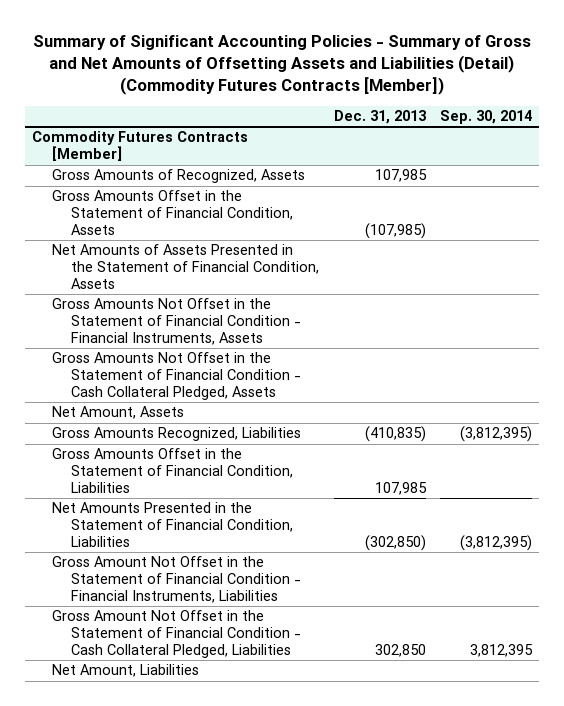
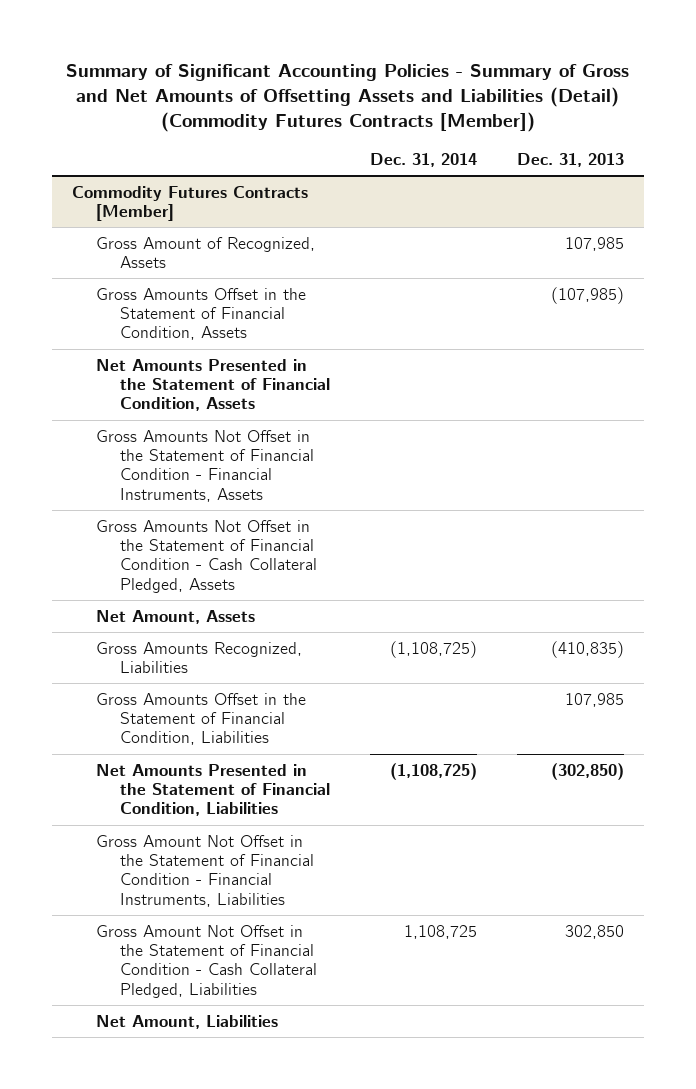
- | Dec. 31, 2013 | Sep. 30, 2014
+ | Dec. 31, 2014 | Dec. 31, 2013
@ Commodity Futures Contracts [Member]
- Gross Amounts of Recognized, Assets | 107,985 |
+ Gross Amount of Recognized, Assets | | 107,985
- Net Amounts of Assets Presented in the Statement of Financial Condition, Assets
+ Net Amounts Presented in the Statement of Financial Condition, Assets

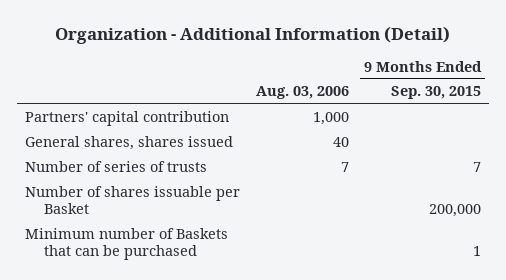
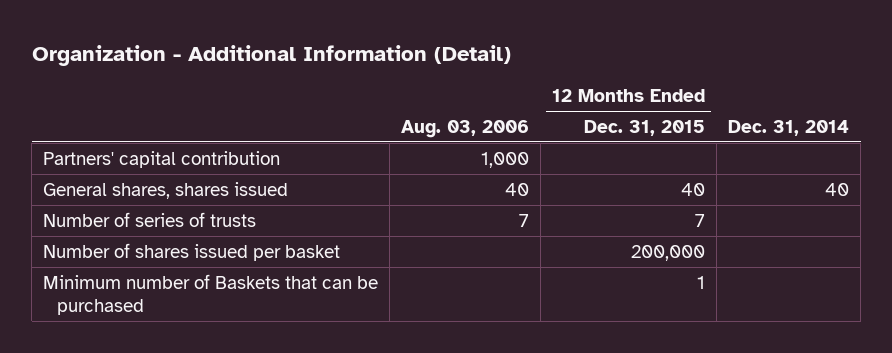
- | Aug. 03, 2006 | 9 Months Ended Sep. 30, 2015
+ | Aug. 03, 2006 | 12 Months Ended Dec. 31, 2015 | Dec. 31, 2014
- Number of shares issuable per Basket | | 200,000
+ Number of shares issued per basket | | 200,000 |

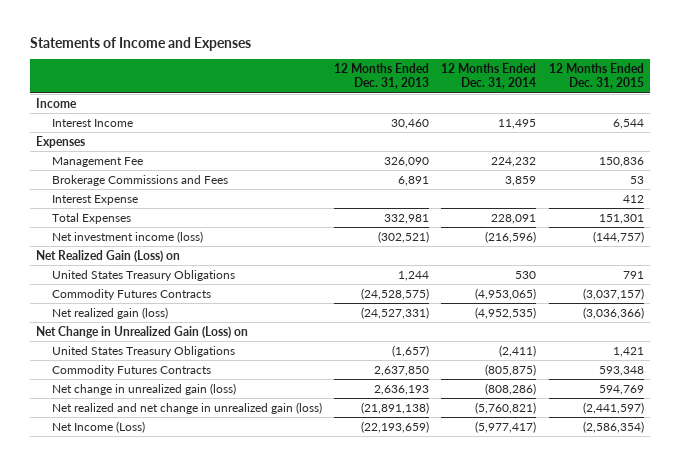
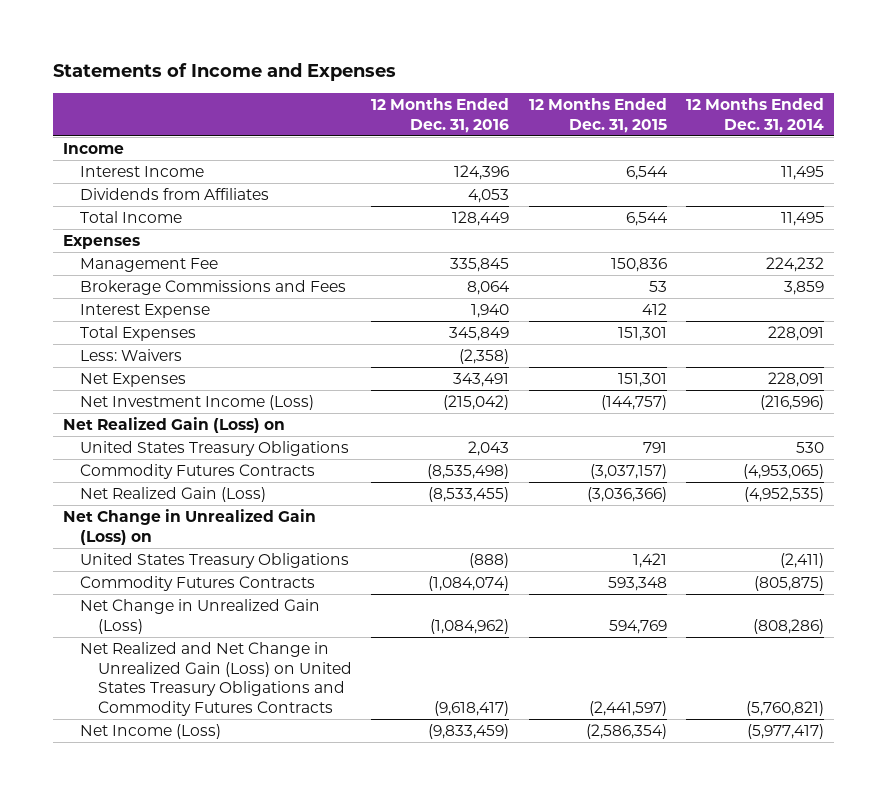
- | 12 Months Ended Dec. 31, 2013 | 12 Months Ended Dec. 31, 2014 | 12 Months Ended Dec. 31, 2015
+ | 12 Months Ended Dec. 31, 2016 | 12 Months Ended Dec. 31, 2015 | 12 Months Ended Dec. 31, 2014
+ Dividends from Affiliates | 4,053 | |
+ Total Income | 128,449 | 6,544 | 11,495
- Net investment income (loss) | (302,521) | (216,596) | (144,757)
+ Less: Waivers | (2,358) | |
+ Net Expenses | 343,491 | 151,301 | 228,091
+ Net Investment Income (Loss) | (215,042) | (144,757) | (216,596)
- Net realized gain (loss) | (24,527,331) | (4,952,535) | (3,036,366)
+ Net Realized Gain (Loss) | (8,533,455) | (3,036,366) | (4,952,535)
- Net change in unrealized gain (loss) | 2,636,193 | (808,286) | 594,769
- Net realized and net change in unrealized gain (loss) | (21,891,138) | (5,760,821) | (2,441,597)
+ Net Change in Unrealized Gain (Loss) | (1,084,962) | 594,769 | (808,286)
+ Net Realized and Net Change in Unrealized Gain (Loss) on United States Treasury Obligations and Commodity Futures Contracts | (9,618,417) | (2,441,597) | (5,760,821)

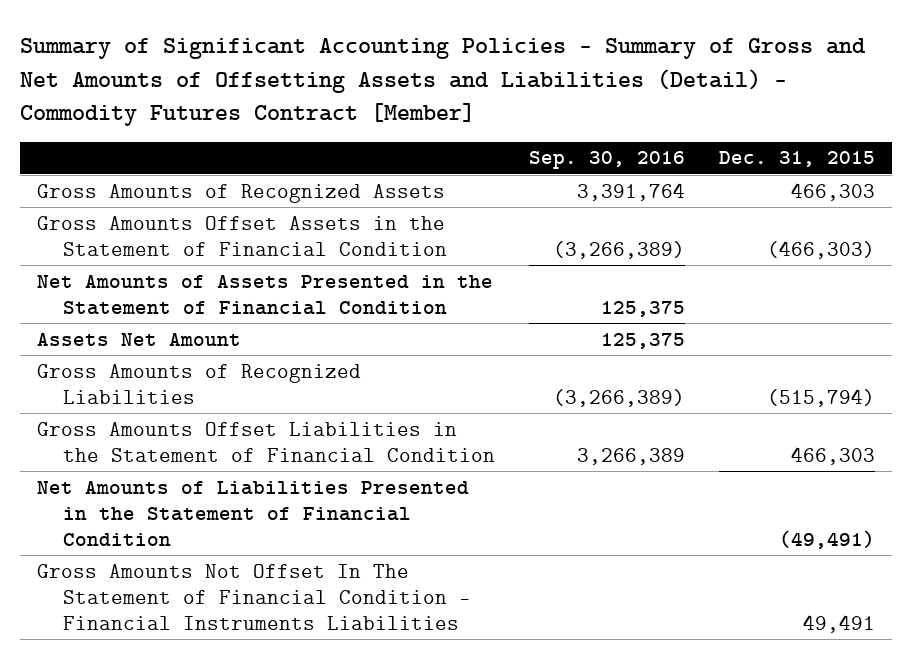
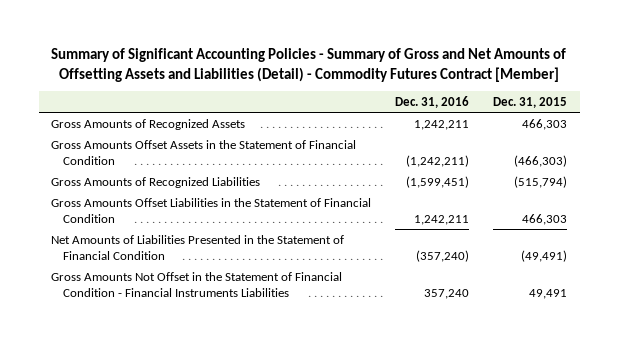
- | Sep. 30, 2016 | Dec. 31, 2015
+ | Dec. 31, 2016 | Dec. 31, 2015
- Net Amounts of Assets Presented in the Statement of Financial Condition | 125,375 |
- Assets Net Amount | 125,375 |
- Gross Amounts Not Offset In The Statement of Financial Condition - Financial Instruments Liabilities | | 49,491
+ Gross Amounts Not Offset in the Statement of Financial Condition - Financial Instruments Liabilities | 357,240 | 49,491

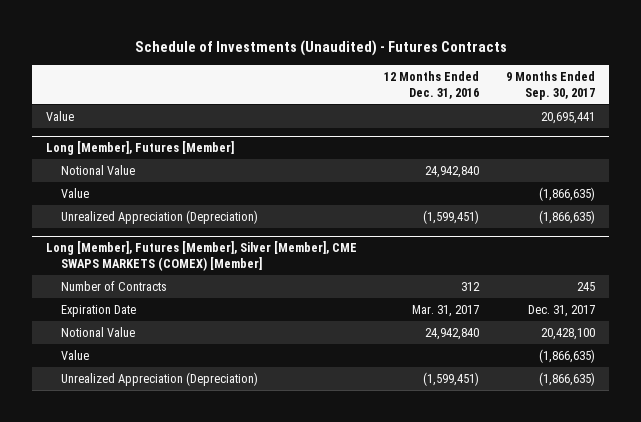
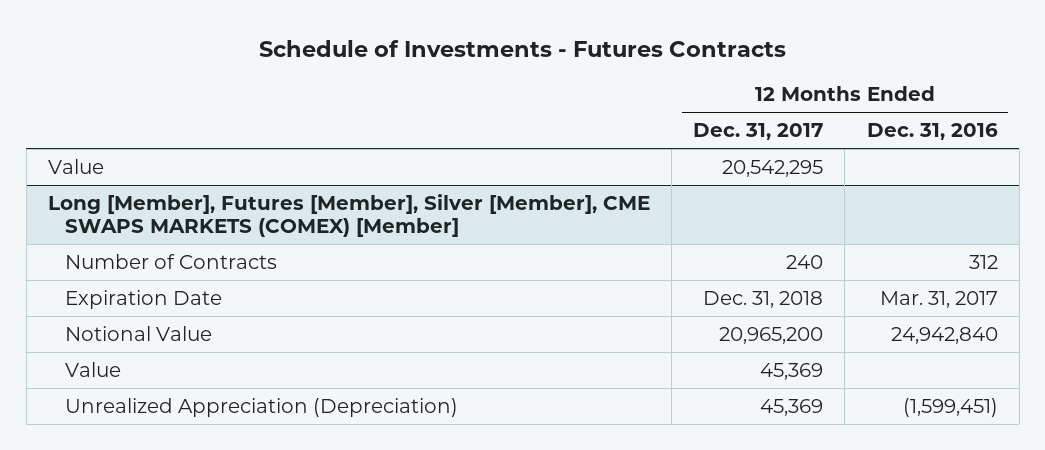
- Schedule of Investments (Unaudited) - Futures Contracts
+ Schedule of Investments - Futures Contracts
- | 12 Months Ended Dec. 31, 2016 | 9 Months Ended Sep. 30, 2017
+ | 12 Months Ended Dec. 31, 2017 | 12 Months Ended Dec. 31, 2016
- Long [Member], Futures [Member]
- Notional Value | 24,942,840 |
- Value | | (1,866,635)
- Unrealized Appreciation (Depreciation) | (1,599,451) | (1,866,635)

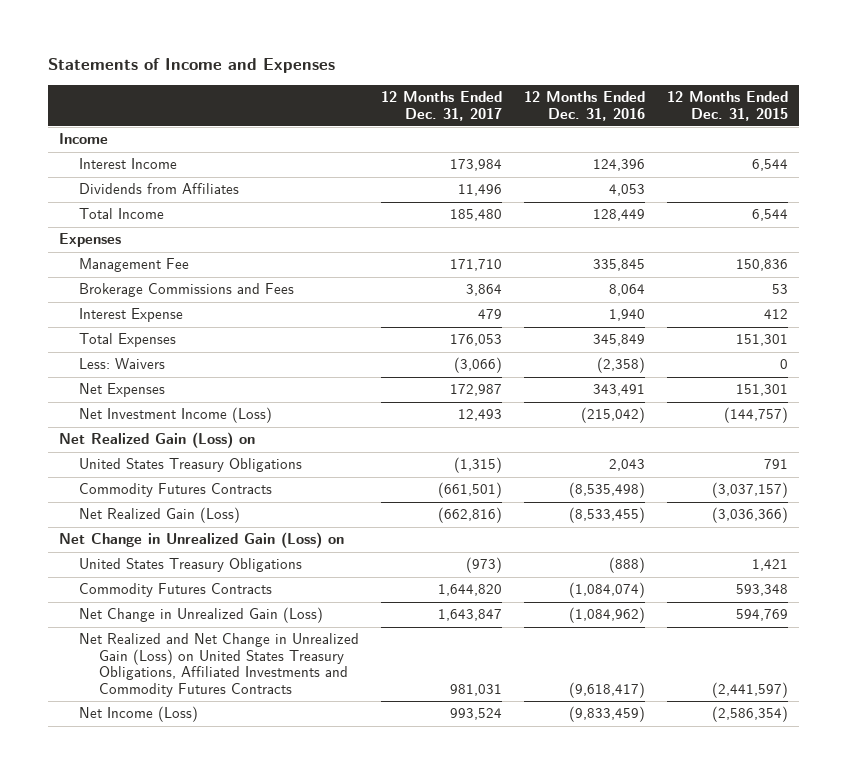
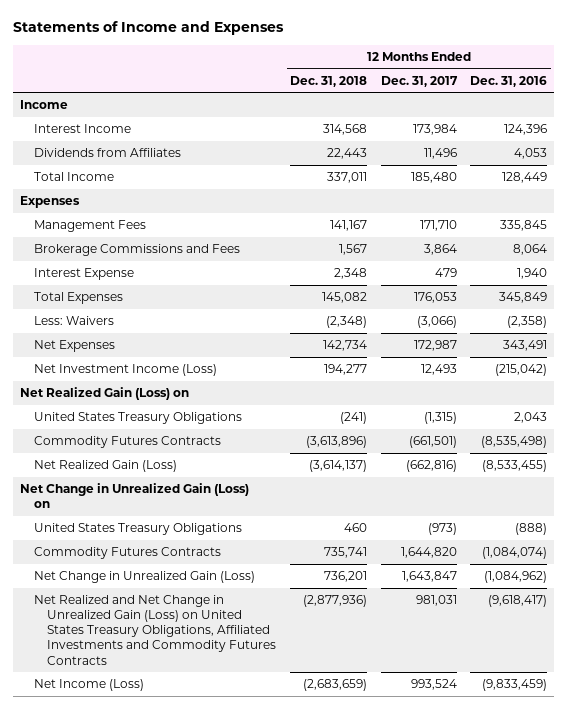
- | 12 Months Ended Dec. 31, 2017 | 12 Months Ended Dec. 31, 2016 | 12 Months Ended Dec. 31, 2015
+ | 12 Months Ended Dec. 31, 2018 | 12 Months Ended Dec. 31, 2017 | 12 Months Ended Dec. 31, 2016
- Management Fee | 171,710 | 335,845 | 150,836
+ Management Fees | 141,167 | 171,710 | 335,845

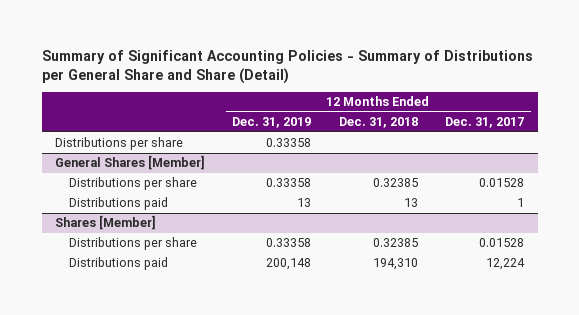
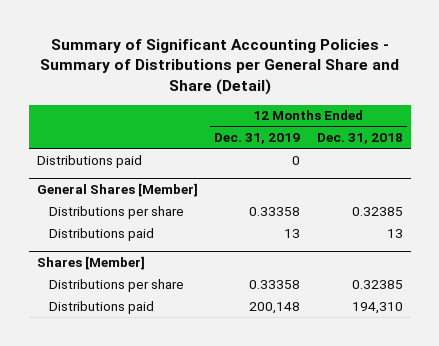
- | 12 Months Ended Dec. 31, 2019 | 12 Months Ended Dec. 31, 2018 | 12 Months Ended Dec. 31, 2017
+ | 12 Months Ended Dec. 31, 2019 | 12 Months Ended Dec. 31, 2018
- Distributions per share | 0.33358 | |
+ Distributions paid | 0 |

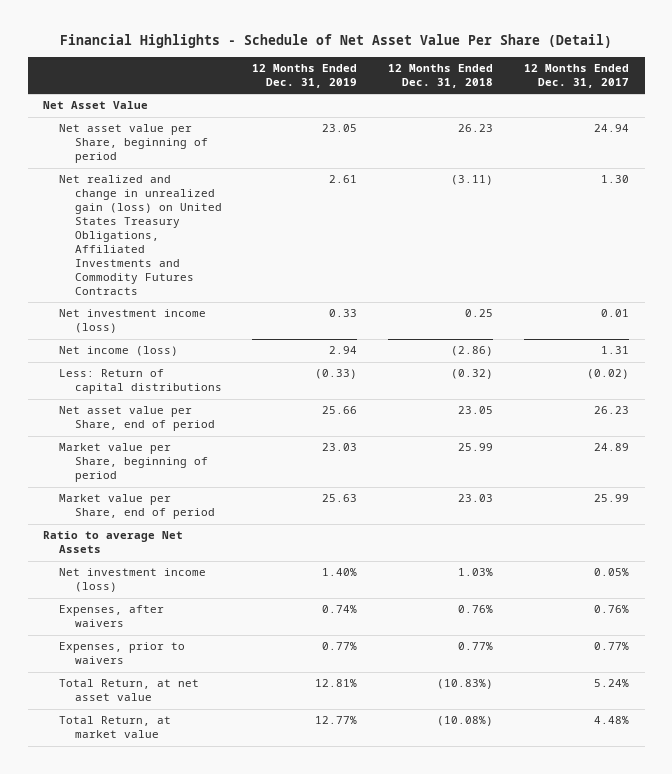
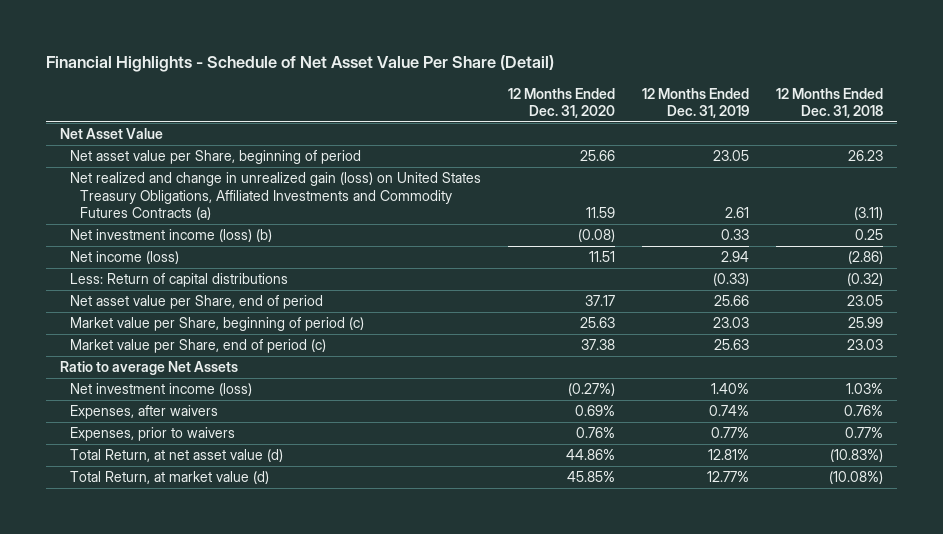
- | 12 Months Ended Dec. 31, 2019 | 12 Months Ended Dec. 31, 2018 | 12 Months Ended Dec. 31, 2017
+ | 12 Months Ended Dec. 31, 2020 | 12 Months Ended Dec. 31, 2019 | 12 Months Ended Dec. 31, 2018
- Net realized and change in unrealized gain (loss) on United States Treasury Obligations, Affiliated Investments and Commodity Futures Contracts | 2.61 | (3.11) | 1.30
- Net investment income (loss) | 0.33 | 0.25 | 0.01
+ Net realized and change in unrealized gain (loss) on United States Treasury Obligations, Affiliated Investments and Commodity Futures Contracts (a) | 11.59 | 2.61 | (3.11)
+ Net investment income (loss) (b) | (0.08) | 0.33 | 0.25
- Market value per Share, beginning of period | 23.03 | 25.99 | 24.89
- Market value per Share, end of period | 25.63 | 23.03 | 25.99
+ Market value per Share, beginning of period (c) | 25.63 | 23.03 | 25.99
+ Market value per Share, end of period (c) | 37.38 | 25.63 | 23.03
- Total Return, at net asset value | 12.81% | (10.83%) | 5.24%
- Total Return, at market value | 12.77% | (10.08%) | 4.48%
+ Total Return, at net asset value (d) | 44.86% | 12.81% | (10.83%)
+ Total Return, at market value (d) | 45.85% | 12.77% | (10.08%)

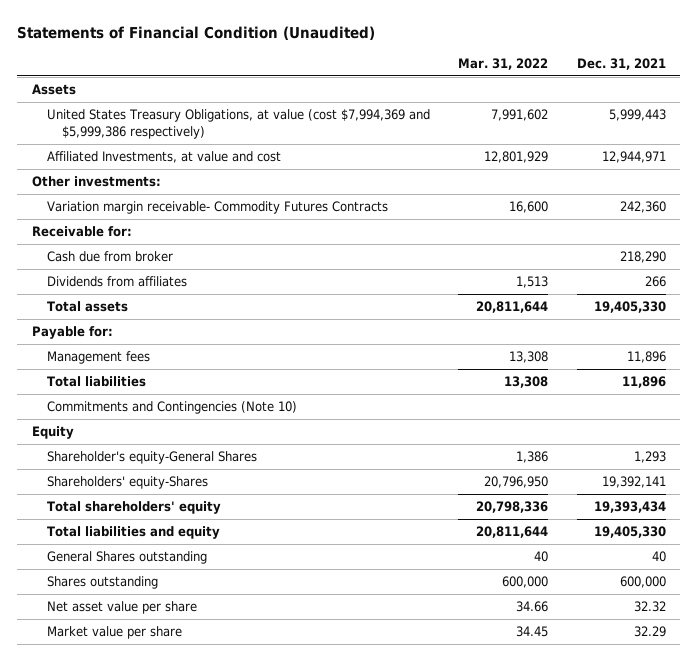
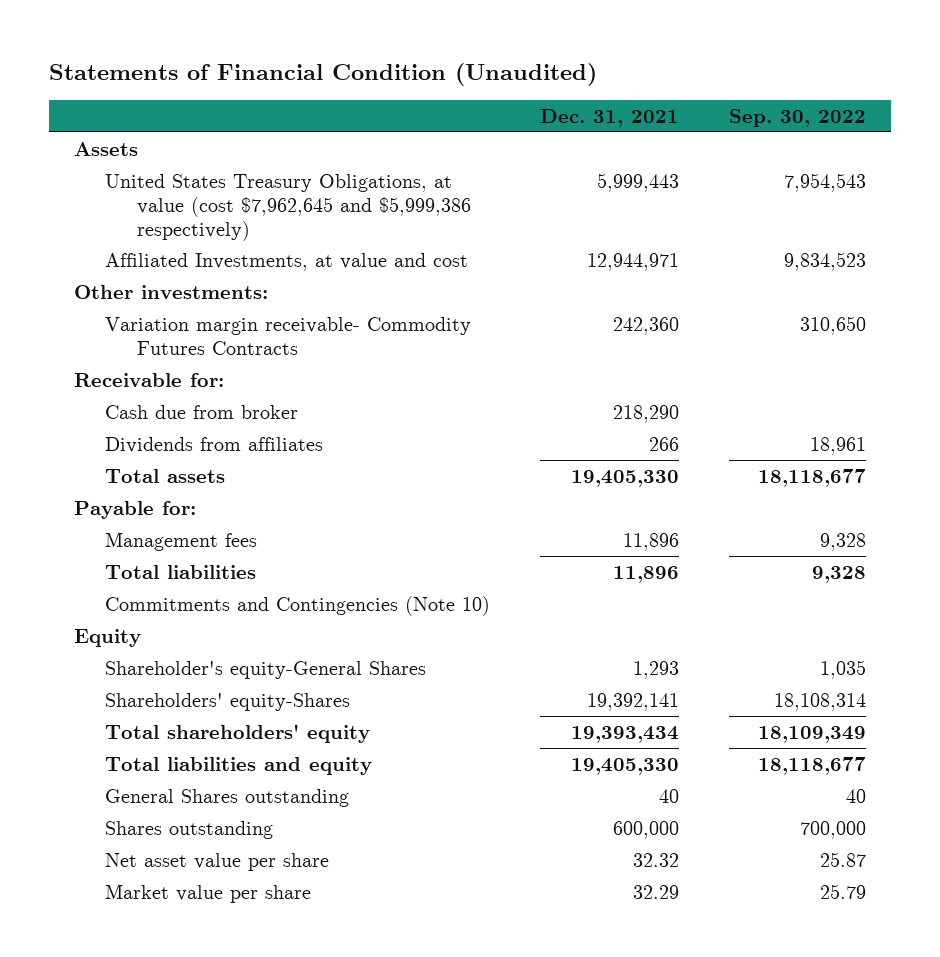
- | Mar. 31, 2022 | Dec. 31, 2021
+ | Dec. 31, 2021 | Sep. 30, 2022
- United States Treasury Obligations, at value (cost $7,994,369 and $5,999,386 respectively) | 7,991,602 | 5,999,443
+ United States Treasury Obligations, at value (cost $7,962,645 and $5,999,386 respectively) | 5,999,443 | 7,954,543

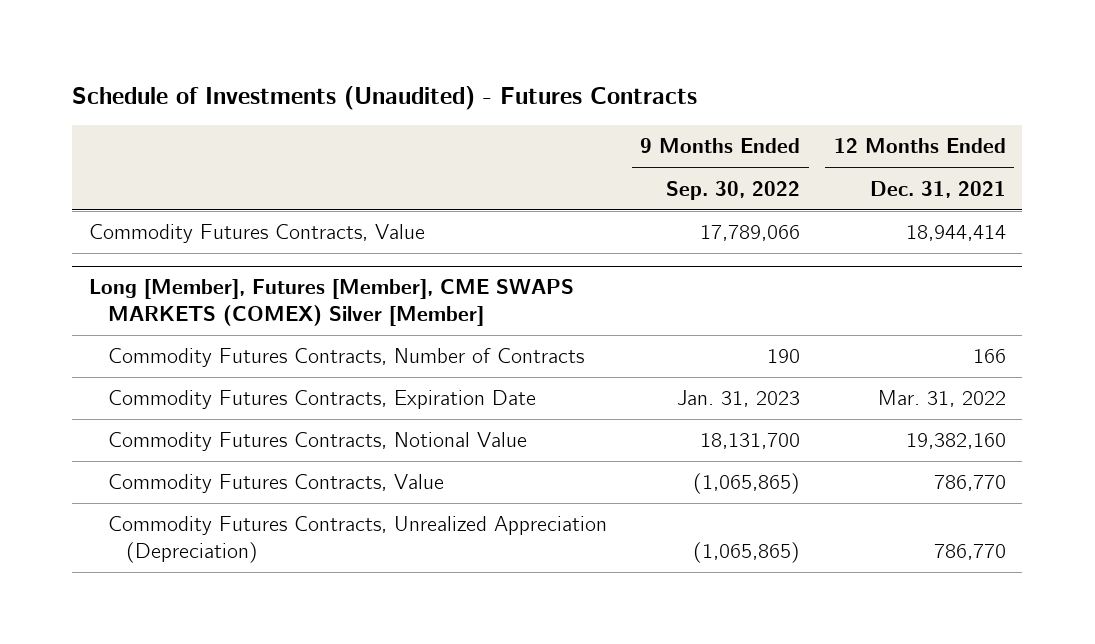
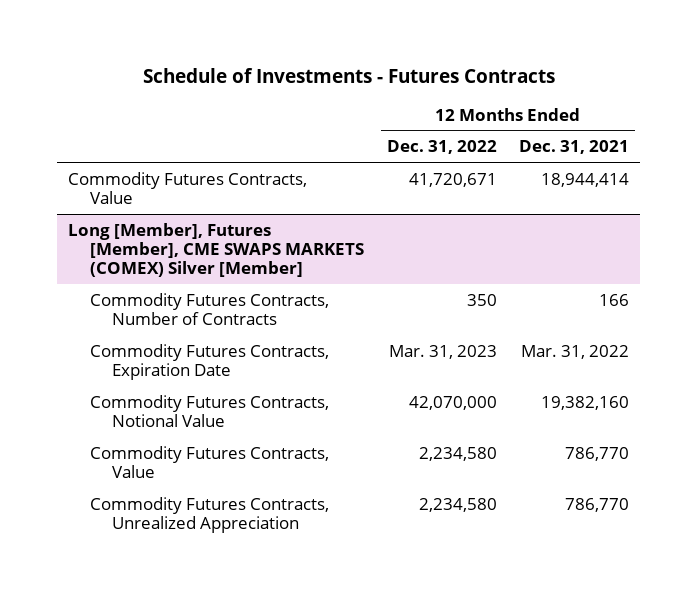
- Schedule of Investments (Unaudited) - Futures Contracts
+ Schedule of Investments - Futures Contracts
- | 9 Months Ended Sep. 30, 2022 | 12 Months Ended Dec. 31, 2021
+ | 12 Months Ended Dec. 31, 2022 | 12 Months Ended Dec. 31, 2021
@ Long [Member], Futures [Member], CME SWAPS MARKETS (COMEX) Silver [Member]
- Commodity Futures Contracts, Unrealized Appreciation (Depreciation) | (1,065,865) | 786,770
+ Commodity Futures Contracts, Unrealized Appreciation | 2,234,580 | 786,770

